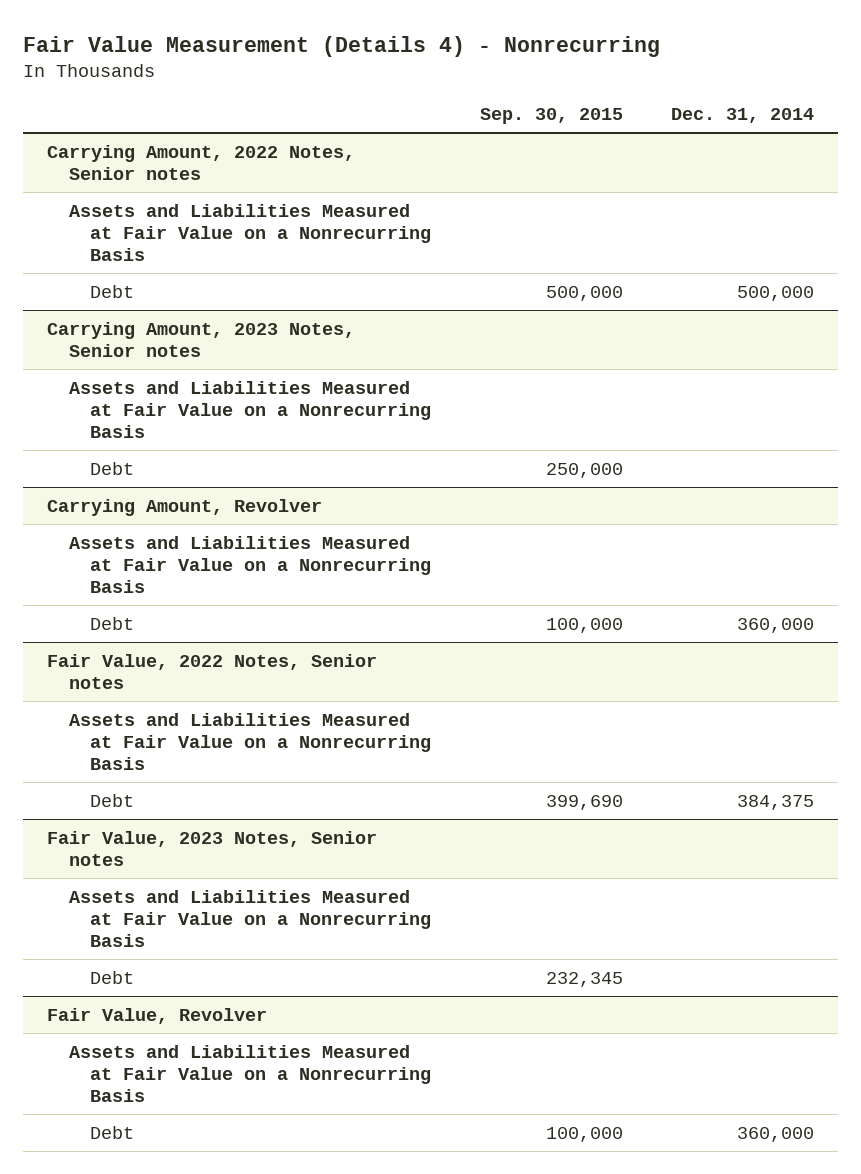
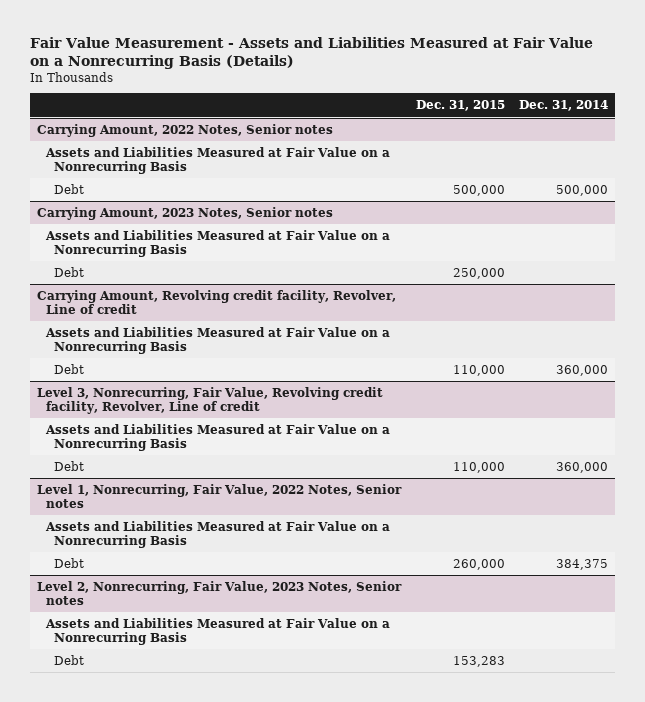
- Fair Value Measurement (Details 4) - Nonrecurring
+ Fair Value Measurement - Assets and Liabilities Measured at Fair Value on a Nonrecurring Basis (Details)
- | Sep. 30, 2015 | Dec. 31, 2014
+ | Dec. 31, 2015 | Dec. 31, 2014
- Carrying Amount, Revolver
+ Carrying Amount, Revolving credit facility, Revolver, Line of credit
- Fair Value, 2022 Notes, Senior notes
+ Level 3, Nonrecurring, Fair Value, Revolving credit facility, Revolver, Line of credit
+ Debt | 110,000 | 360,000
+ Level 1, Nonrecurring, Fair Value, 2022 Notes, Senior notes
+ Assets and Liabilities Measured at Fair Value on a Nonrecurring Basis
- Fair Value, 2023 Notes, Senior notes
+ Level 2, Nonrecurring, Fair Value, 2023 Notes, Senior notes
- Fair Value, Revolver
- Assets and Liabilities Measured at Fair Value on a Nonrecurring Basis
- Debt | 100,000 | 360,000

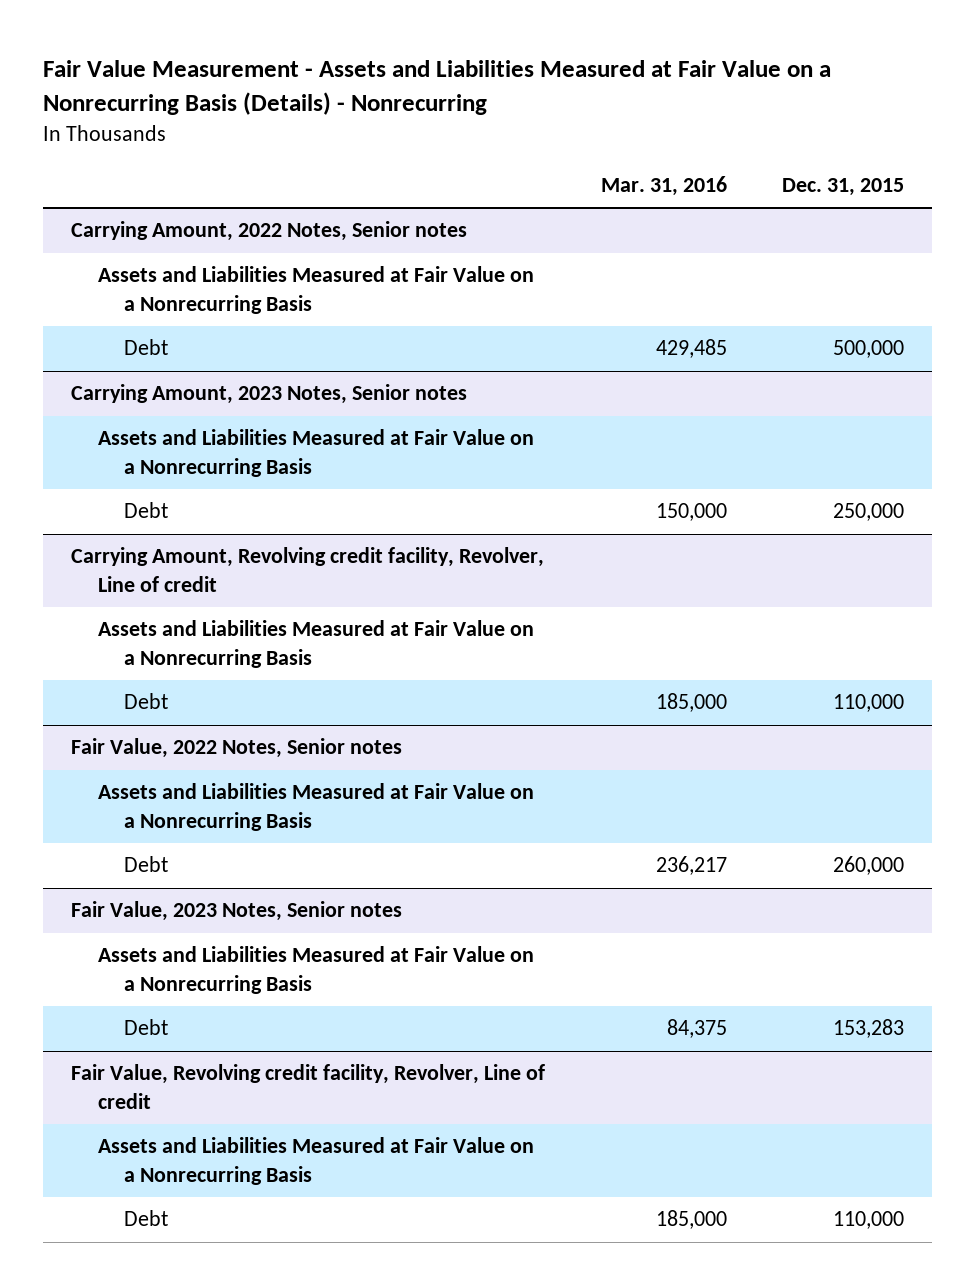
- Fair Value Measurement - Assets and Liabilities Measured at Fair Value on a Nonrecurring Basis (Details)
+ Fair Value Measurement - Assets and Liabilities Measured at Fair Value on a Nonrecurring Basis (Details) - Nonrecurring
- | Dec. 31, 2015 | Dec. 31, 2014
+ | Mar. 31, 2016 | Dec. 31, 2015
- Level 3, Nonrecurring, Fair Value, Revolving credit facility, Revolver, Line of credit
- Assets and Liabilities Measured at Fair Value on a Nonrecurring Basis
- Debt | 110,000 | 360,000
- Level 1, Nonrecurring, Fair Value, 2022 Notes, Senior notes
+ Fair Value, 2022 Notes, Senior notes
- Level 2, Nonrecurring, Fair Value, 2023 Notes, Senior notes
+ Fair Value, 2023 Notes, Senior notes
+ Fair Value, Revolving credit facility, Revolver, Line of credit
+ Assets and Liabilities Measured at Fair Value on a Nonrecurring Basis
+ Debt | 185,000 | 110,000

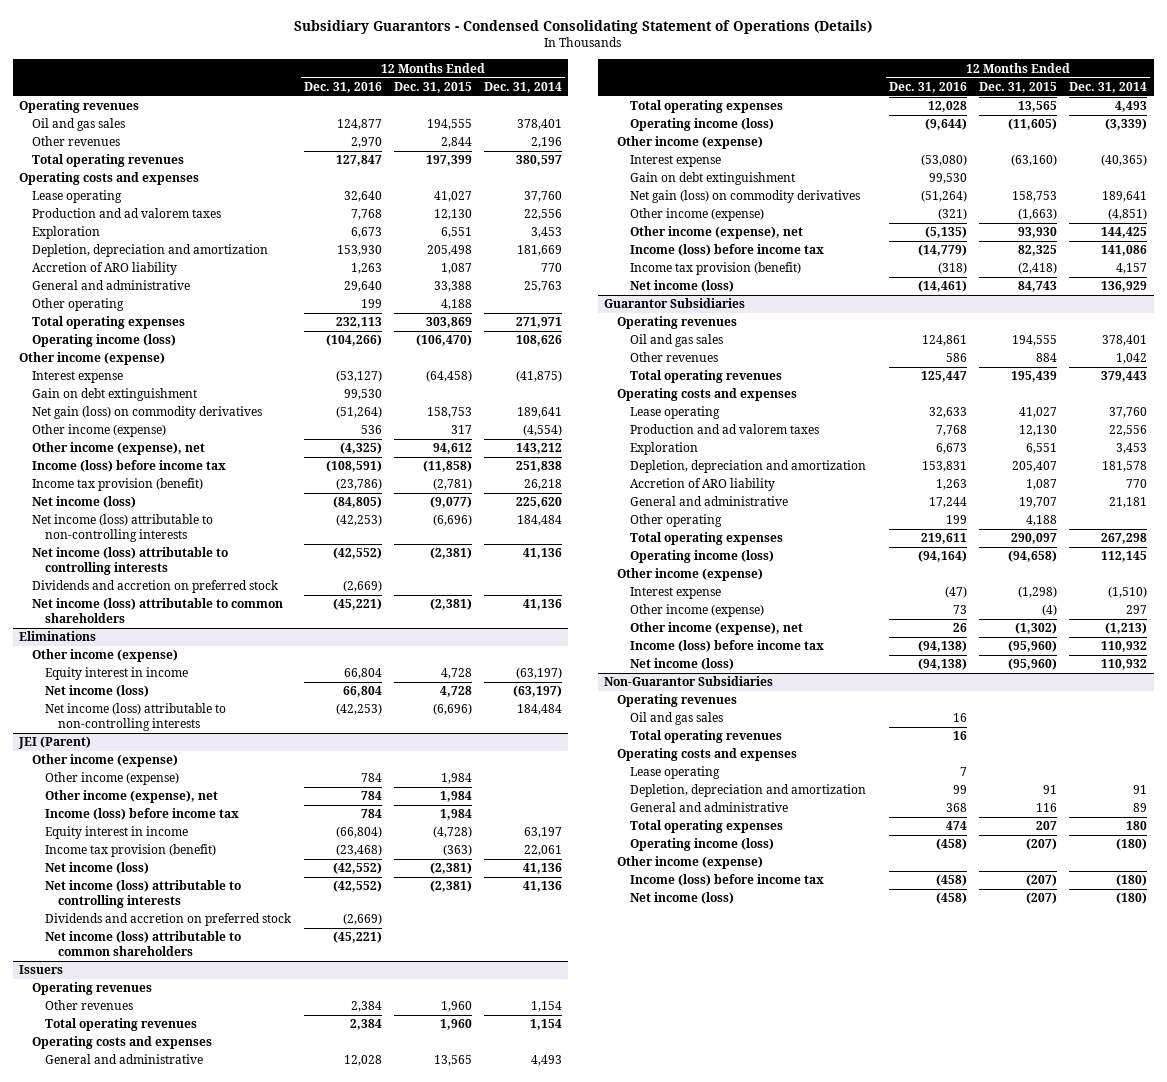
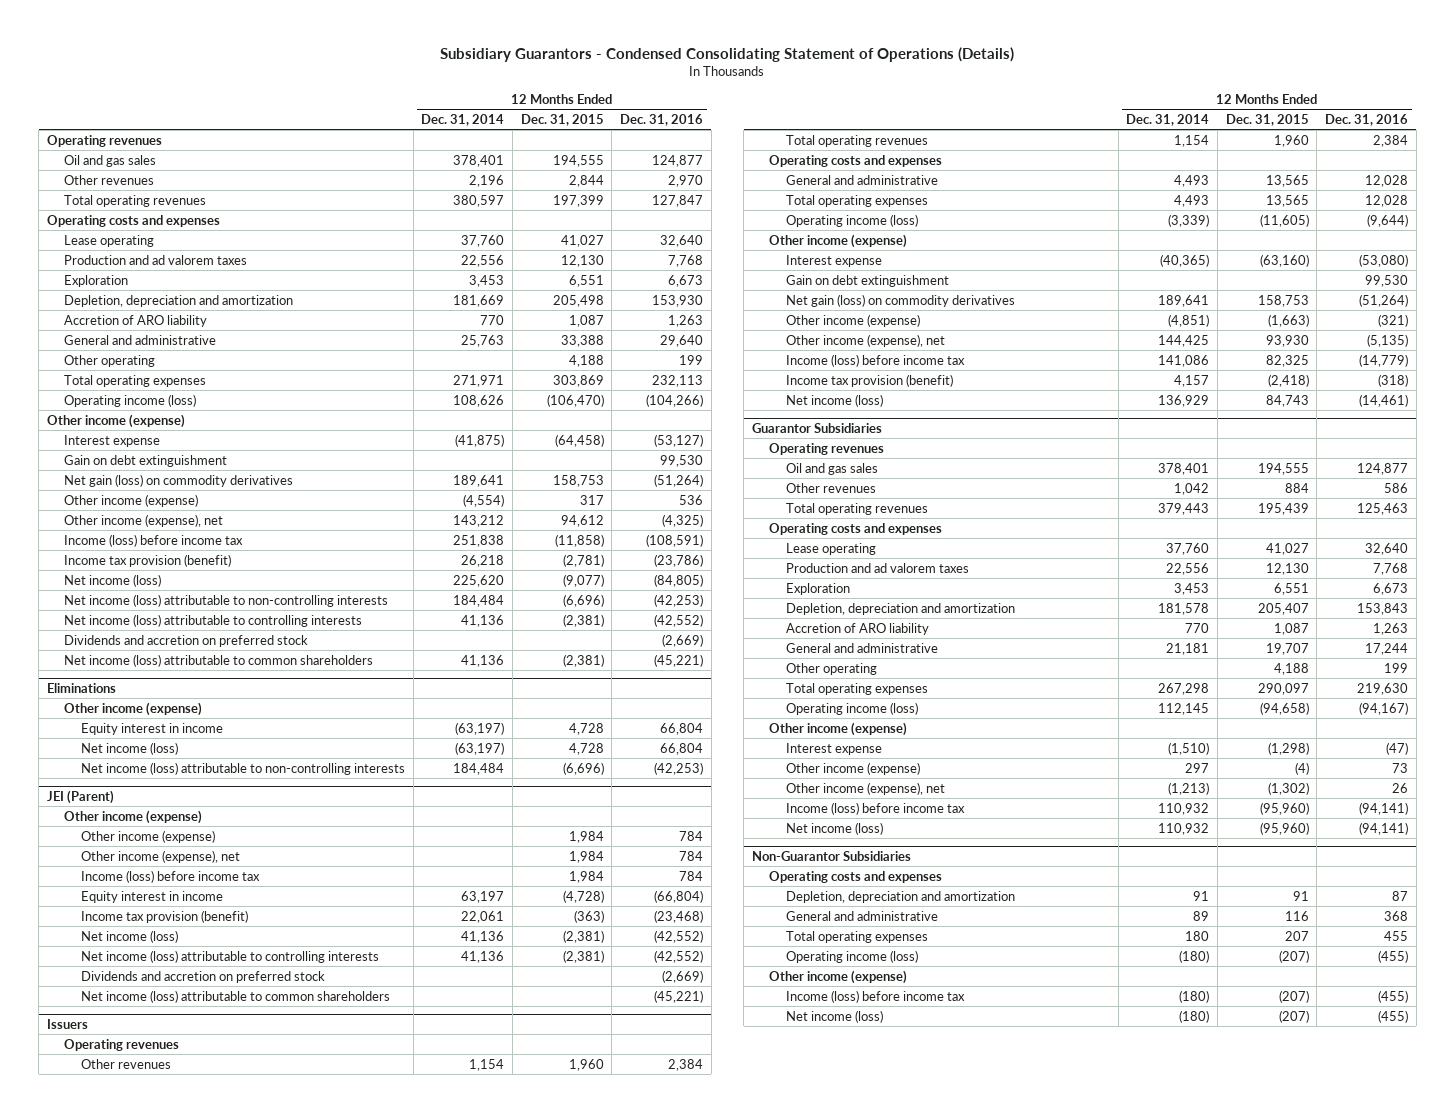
- | 12 Months Ended Dec. 31, 2016 | 12 Months Ended Dec. 31, 2015 | 12 Months Ended Dec. 31, 2014
+ | 12 Months Ended Dec. 31, 2014 | 12 Months Ended Dec. 31, 2015 | 12 Months Ended Dec. 31, 2016
@ Guarantor Subsidiaries
- Oil and gas sales | 124,861 | 194,555 | 378,401
+ Oil and gas sales | 378,401 | 194,555 | 124,877
- Total operating revenues | 125,447 | 195,439 | 379,443
+ Total operating revenues | 379,443 | 195,439 | 125,463
- Lease operating | 32,633 | 41,027 | 37,760
+ Lease operating | 37,760 | 41,027 | 32,640
- Depletion, depreciation and amortization | 153,831 | 205,407 | 181,578
+ Depletion, depreciation and amortization | 181,578 | 205,407 | 153,843
- Total operating expenses | 219,611 | 290,097 | 267,298
- Operating income (loss) | (94,164) | (94,658) | 112,145
+ Total operating expenses | 267,298 | 290,097 | 219,630
+ Operating income (loss) | 112,145 | (94,658) | (94,167)
- Income (loss) before income tax | (94,138) | (95,960) | 110,932
- Net income (loss) | (94,138) | (95,960) | 110,932
+ Income (loss) before income tax | 110,932 | (95,960) | (94,141)
+ Net income (loss) | 110,932 | (95,960) | (94,141)
@ Non-Guarantor Subsidiaries
- Operating revenues
- Oil and gas sales | 16 | |
- Total operating revenues | 16 | |
- Lease operating | 7 | |
- Depletion, depreciation and amortization | 99 | 91 | 91
+ Depletion, depreciation and amortization | 91 | 91 | 87
- Total operating expenses | 474 | 207 | 180
- Operating income (loss) | (458) | (207) | (180)
+ Total operating expenses | 180 | 207 | 455
+ Operating income (loss) | (180) | (207) | (455)
- Income (loss) before income tax | (458) | (207) | (180)
- Net income (loss) | (458) | (207) | (180)
+ Income (loss) before income tax | (180) | (207) | (455)
+ Net income (loss) | (180) | (207) | (455)

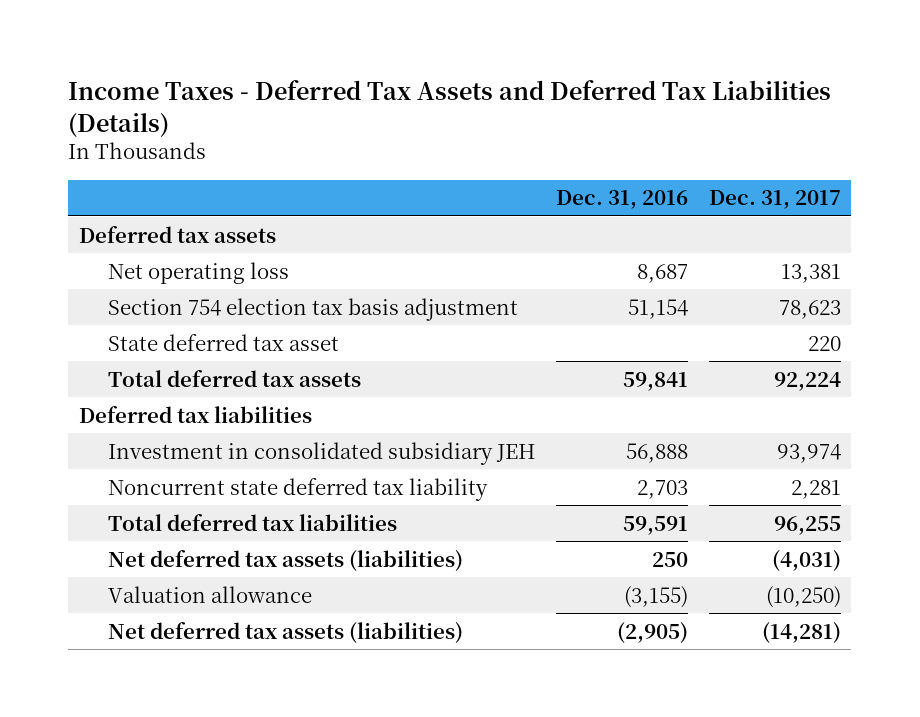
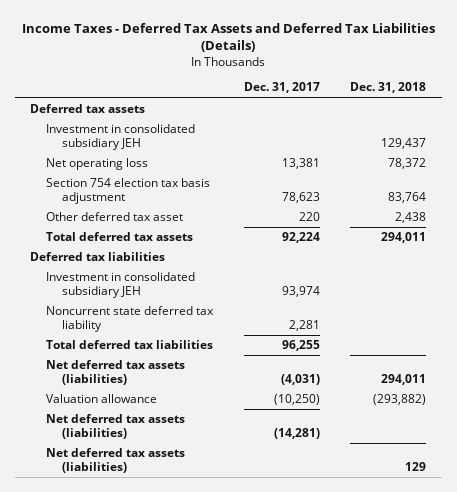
- | Dec. 31, 2016 | Dec. 31, 2017
+ | Dec. 31, 2017 | Dec. 31, 2018
+ Investment in consolidated subsidiary JEH | | 129,437
- State deferred tax asset | | 220
+ Other deferred tax asset | 220 | 2,438
+ Net deferred tax assets (liabilities) | | 129

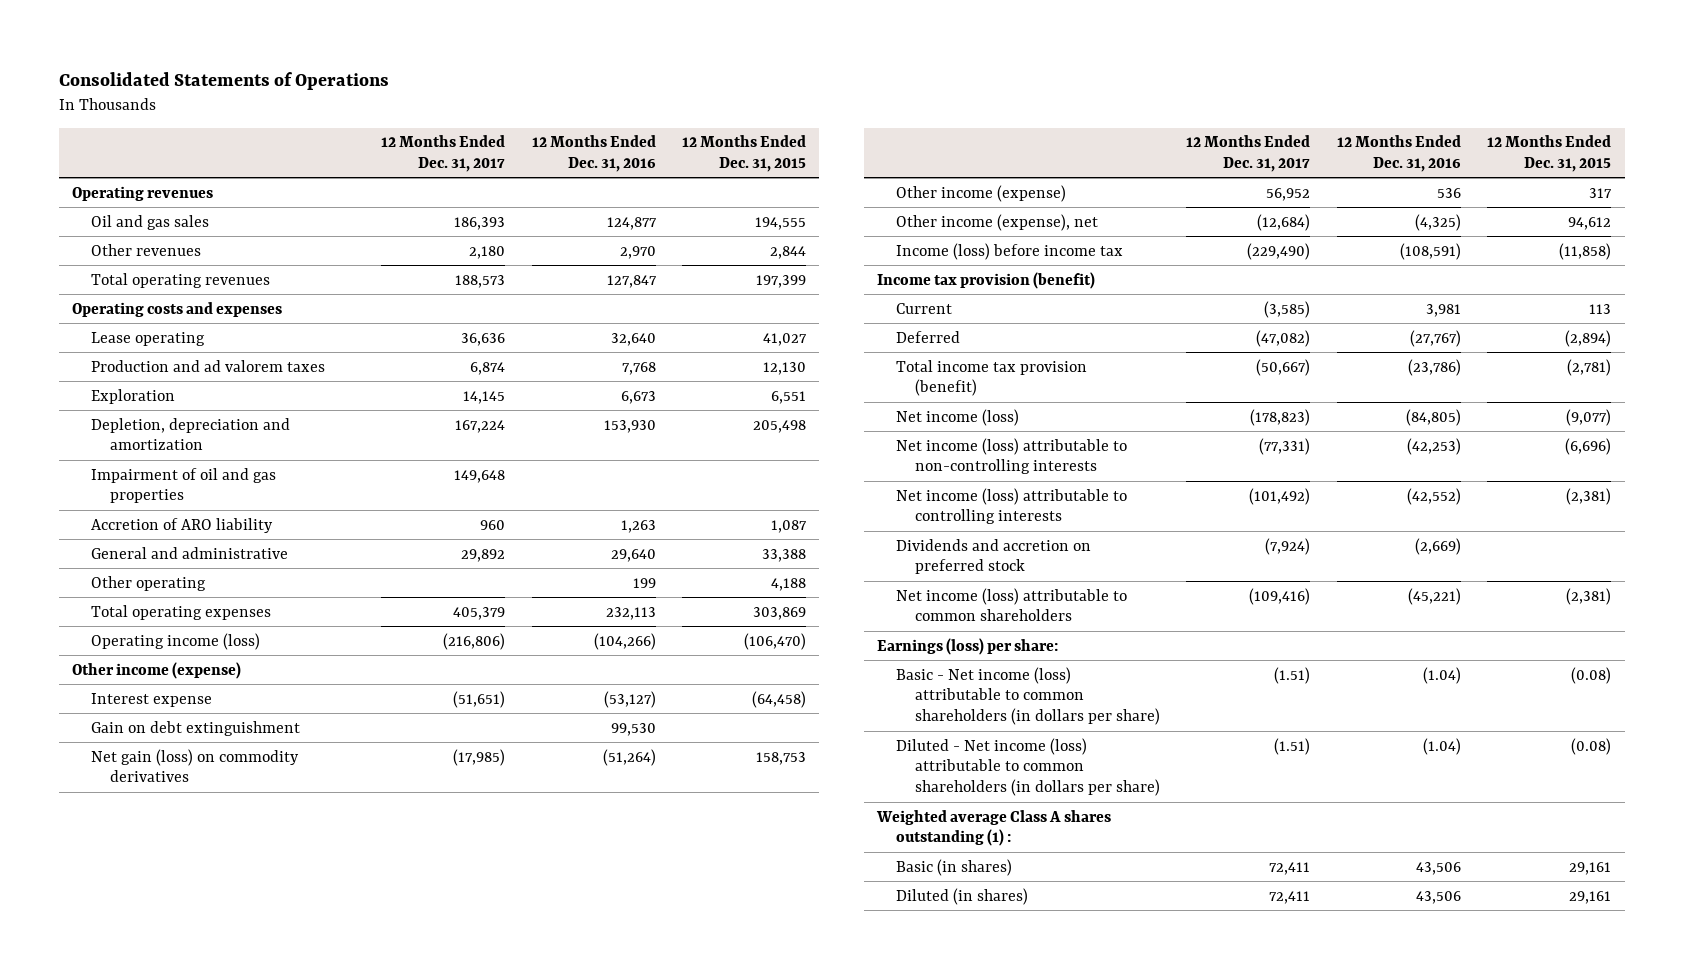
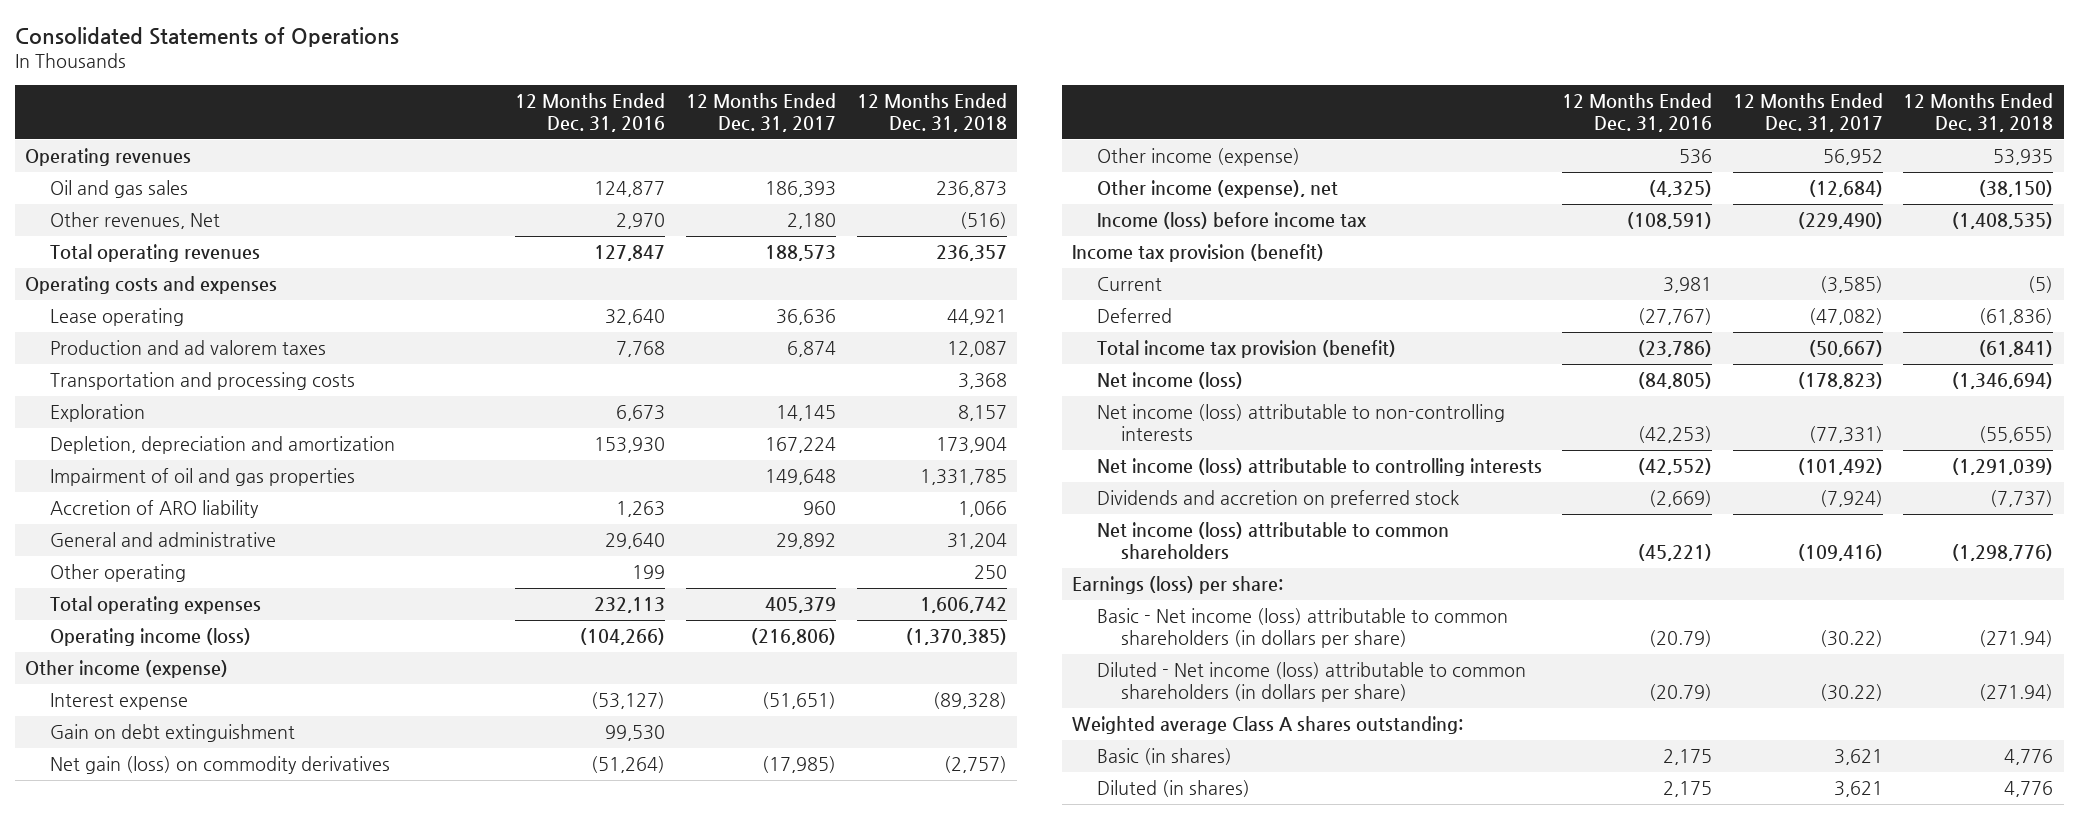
- | 12 Months Ended Dec. 31, 2017 | 12 Months Ended Dec. 31, 2016 | 12 Months Ended Dec. 31, 2015
+ | 12 Months Ended Dec. 31, 2016 | 12 Months Ended Dec. 31, 2017 | 12 Months Ended Dec. 31, 2018
- Other revenues | 2,180 | 2,970 | 2,844
+ Other revenues, Net | 2,970 | 2,180 | (516)
+ Transportation and processing costs | | | 3,368
- Basic - Net income (loss) attributable to common shareholders (in dollars per share) | (1.51) | (1.04) | (0.08)
- Diluted - Net income (loss) attributable to common shareholders (in dollars per share) | (1.51) | (1.04) | (0.08)
- Weighted average Class A shares outstanding (1) :
- Basic (in shares) | 72,411 | 43,506 | 29,161
- Diluted (in shares) | 72,411 | 43,506 | 29,161
+ Basic - Net income (loss) attributable to common shareholders (in dollars per share) | (20.79) | (30.22) | (271.94)
+ Diluted - Net income (loss) attributable to common shareholders (in dollars per share) | (20.79) | (30.22) | (271.94)
+ Weighted average Class A shares outstanding:
+ Basic (in shares) | 2,175 | 3,621 | 4,776
+ Diluted (in shares) | 2,175 | 3,621 | 4,776

